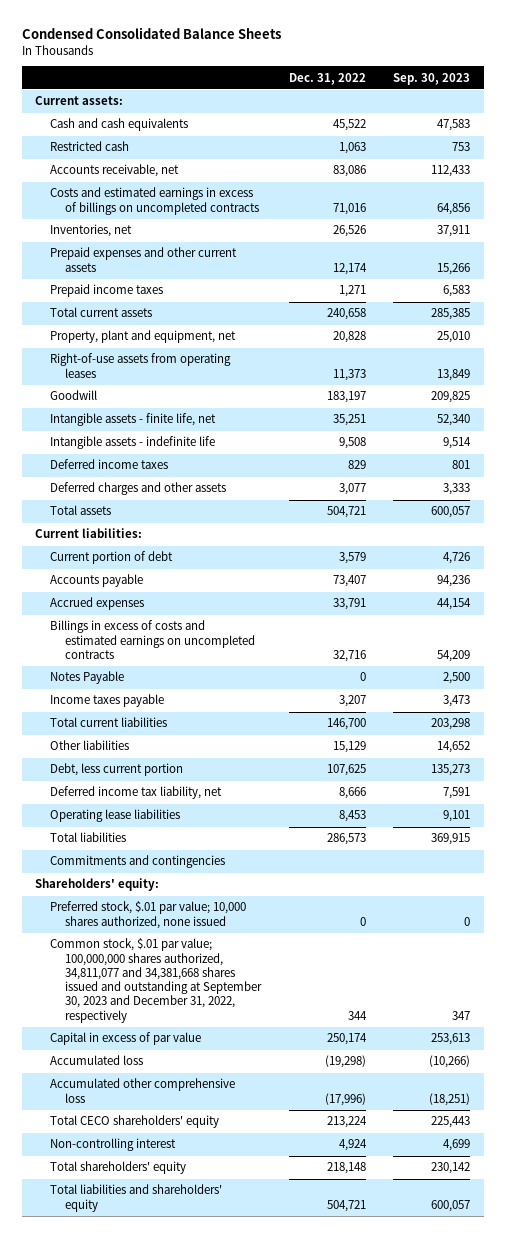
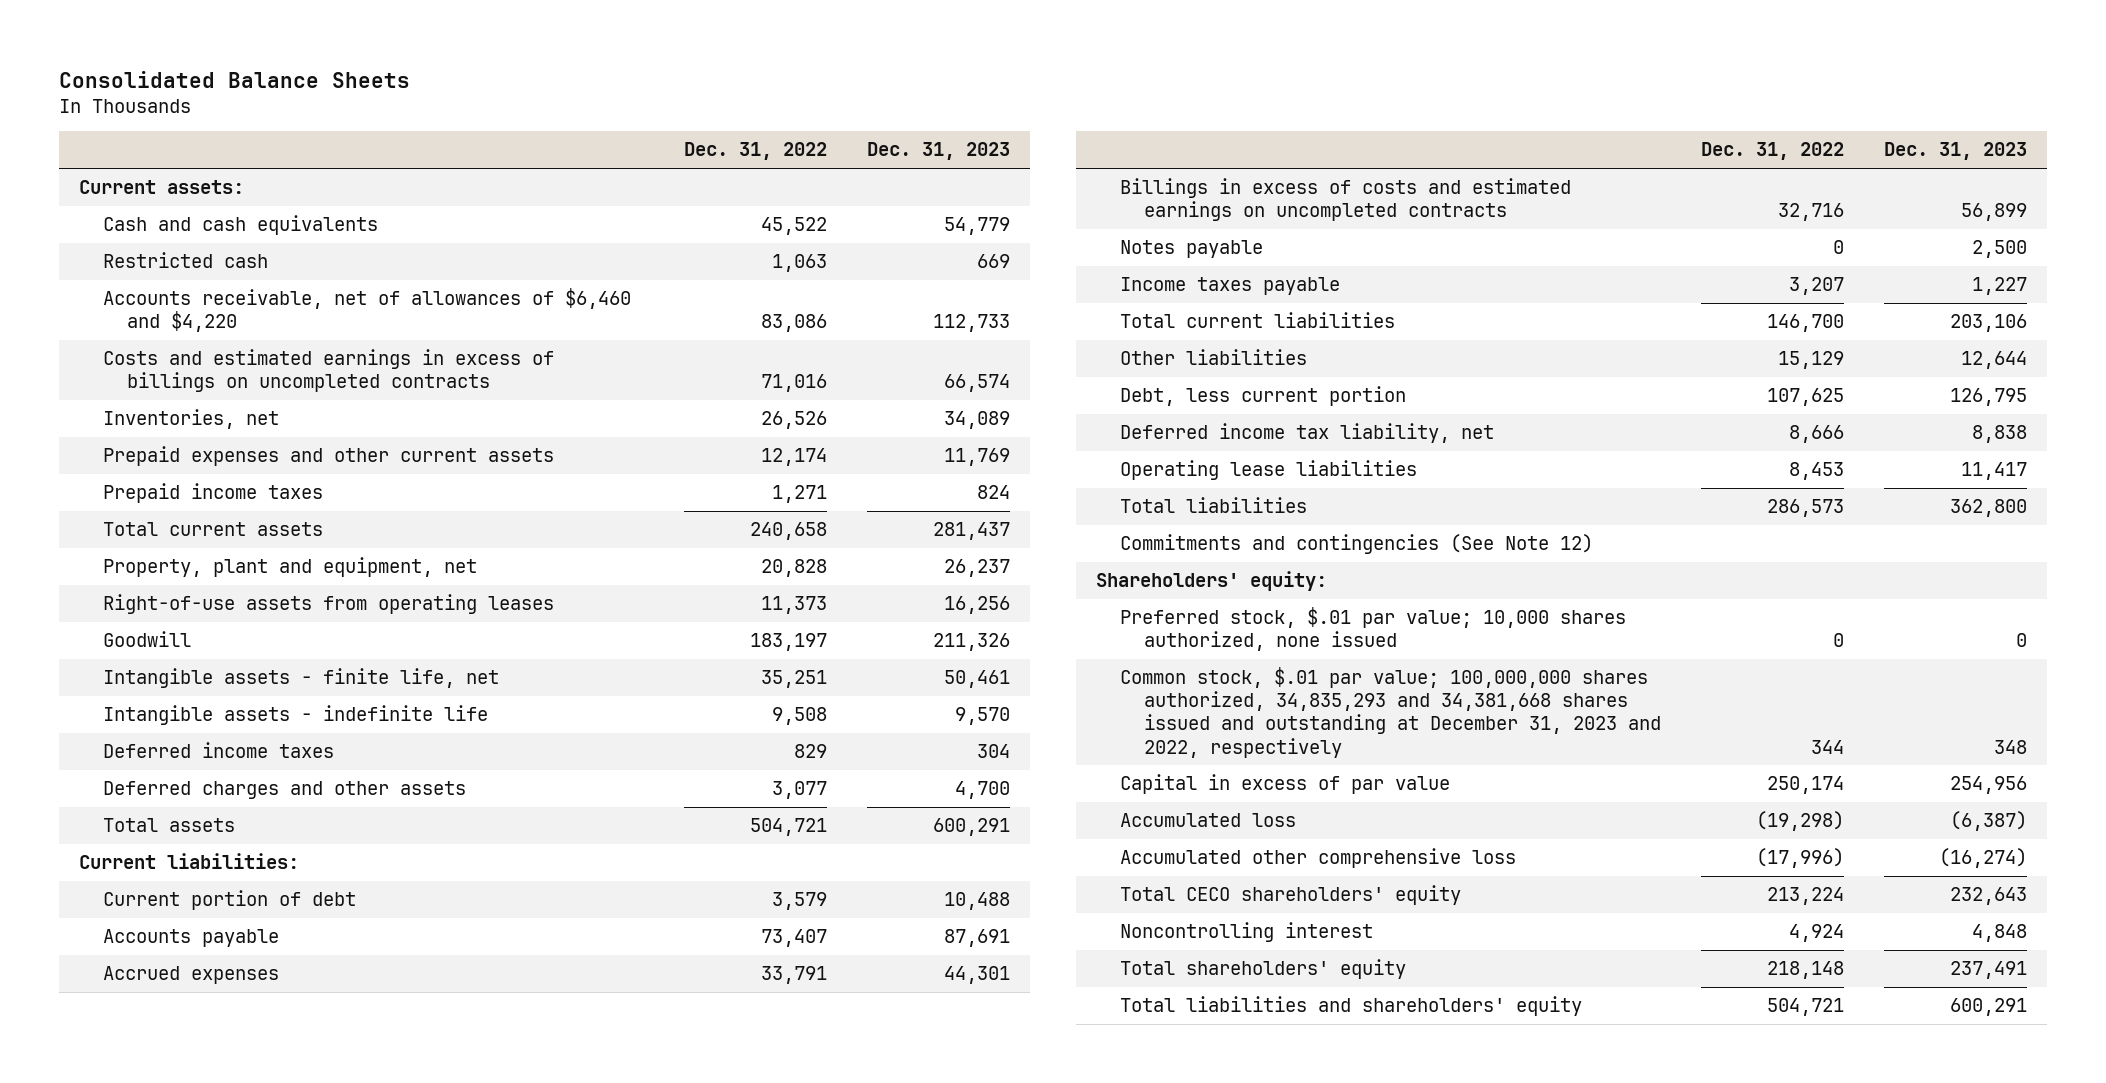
- Condensed Consolidated Balance Sheets
+ Consolidated Balance Sheets
- | Dec. 31, 2022 | Sep. 30, 2023
+ | Dec. 31, 2022 | Dec. 31, 2023
- Accounts receivable, net | 83,086 | 112,433
+ Accounts receivable, net of allowances of $6,460 and $4,220 | 83,086 | 112,733
- Notes Payable | 0 | 2,500
+ Notes payable | 0 | 2,500
- Commitments and contingencies
+ Commitments and contingencies (See Note 12)
- Common stock, $.01 par value; 100,000,000 shares authorized, 34,811,077 and 34,381,668 shares issued and outstanding at September 30, 2023 and December 31, 2022, respectively | 344 | 347
+ Common stock, $.01 par value; 100,000,000 shares authorized, 34,835,293 and 34,381,668 shares issued and outstanding at December 31, 2023 and 2022, respectively | 344 | 348
- Non-controlling interest | 4,924 | 4,699
+ Noncontrolling interest | 4,924 | 4,848

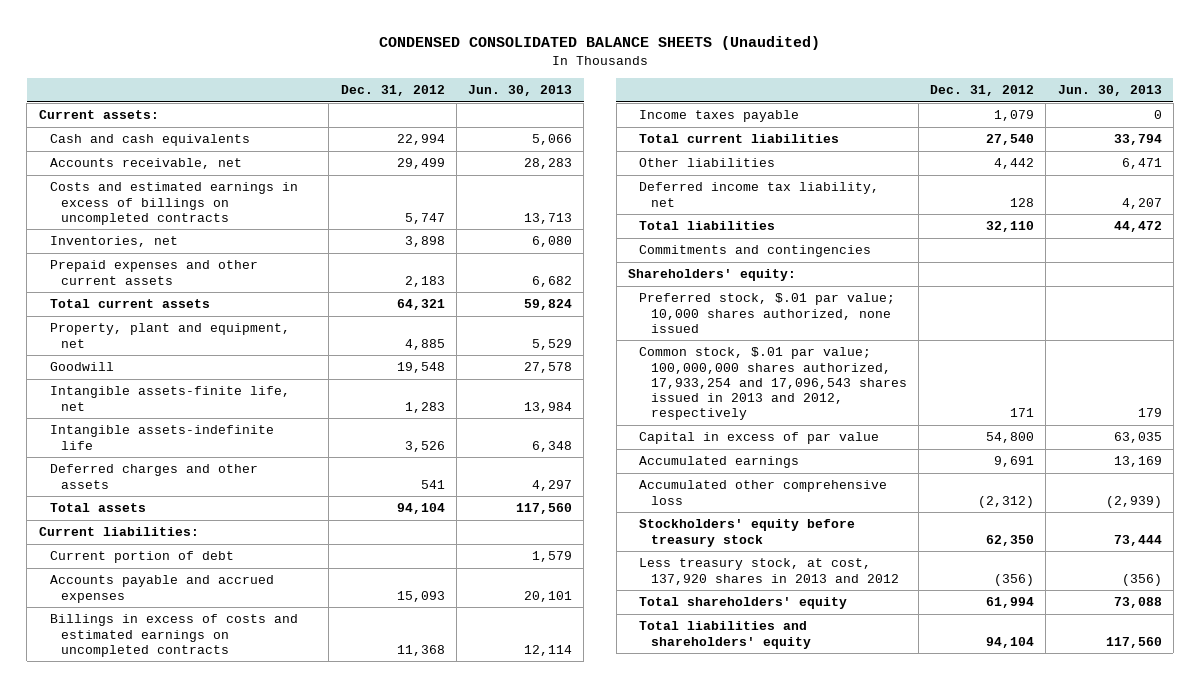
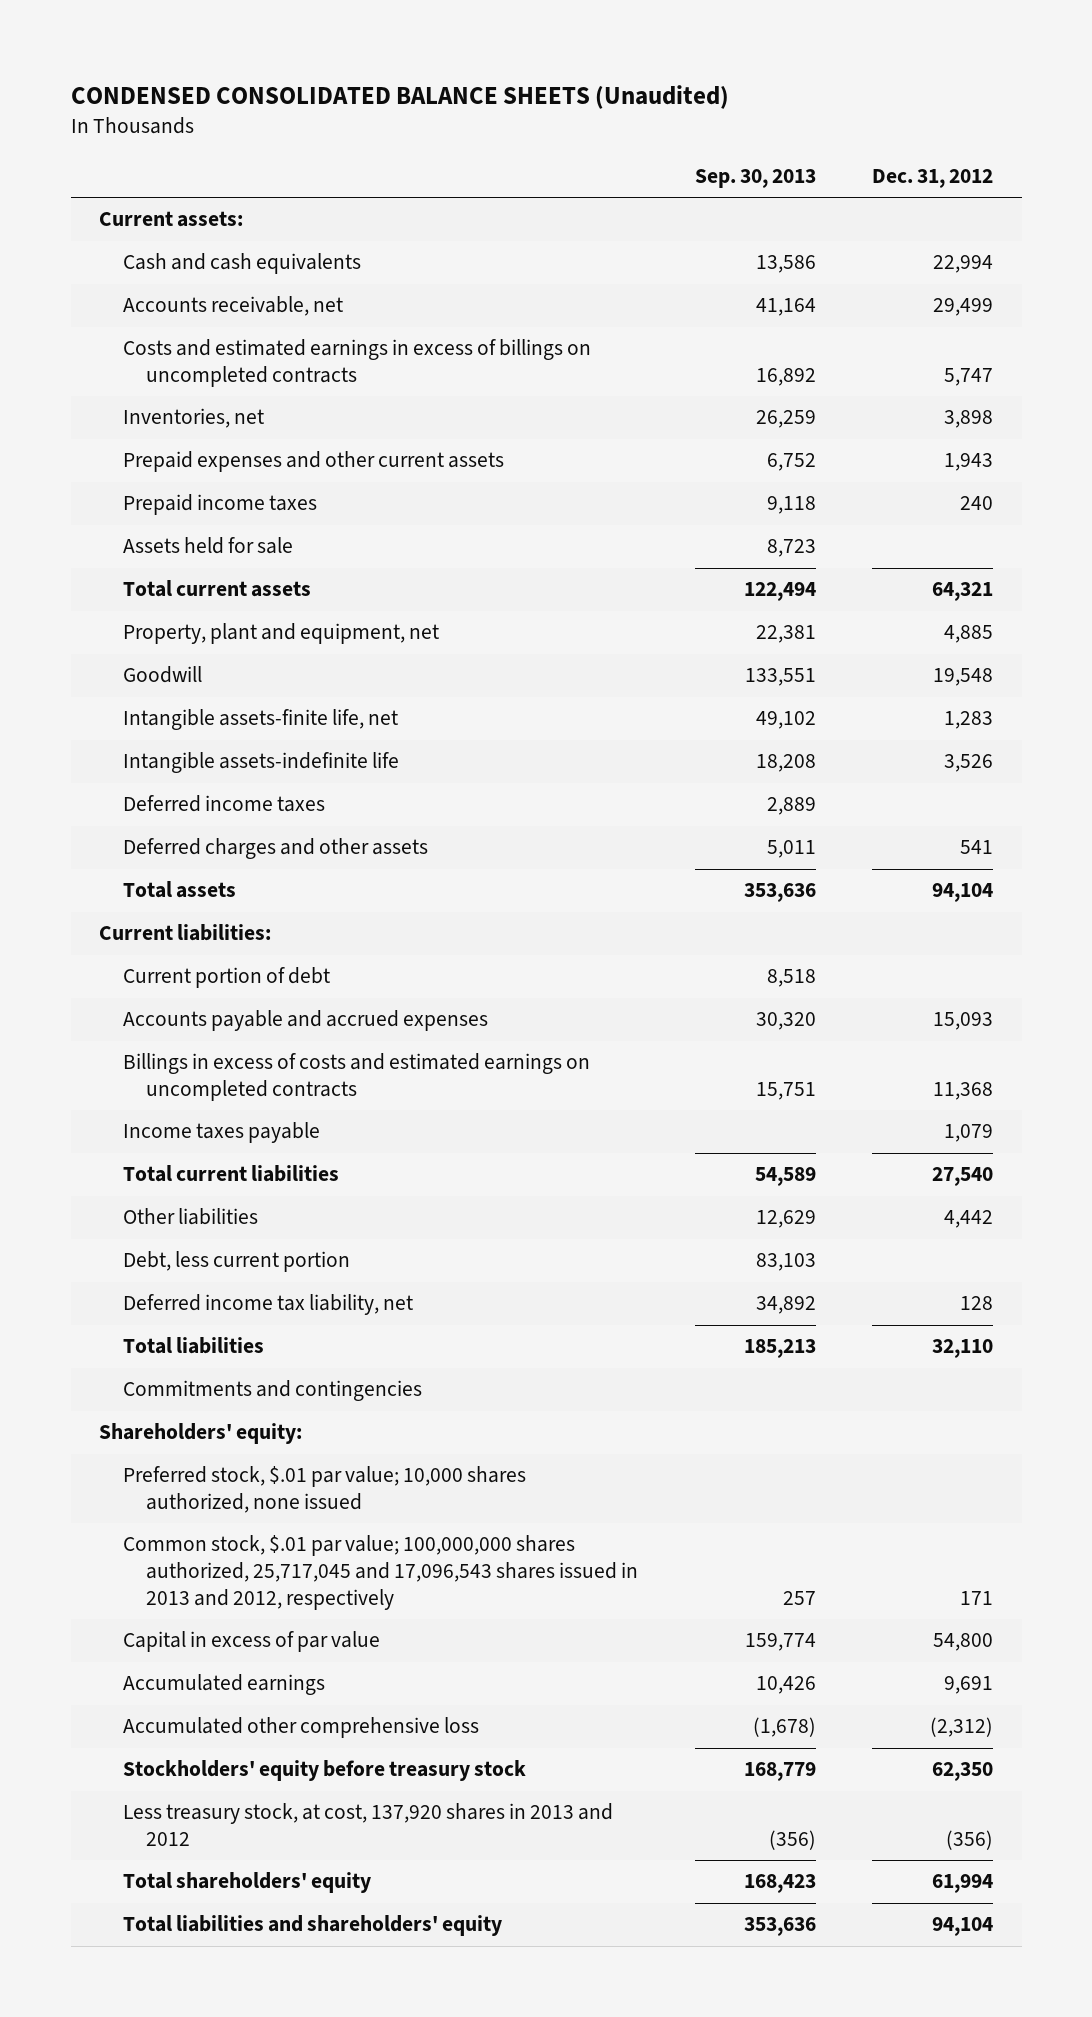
- | Dec. 31, 2012 | Jun. 30, 2013
+ | Sep. 30, 2013 | Dec. 31, 2012
- Prepaid expenses and other current assets | 2,183 | 6,682
+ Prepaid expenses and other current assets | 6,752 | 1,943
+ Prepaid income taxes | 9,118 | 240
+ Assets held for sale | 8,723 |
+ Deferred income taxes | 2,889 |
+ Debt, less current portion | 83,103 |
- Common stock, $.01 par value; 100,000,000 shares authorized, 17,933,254 and 17,096,543 shares issued in 2013 and 2012, respectively | 171 | 179
+ Common stock, $.01 par value; 100,000,000 shares authorized, 25,717,045 and 17,096,543 shares issued in 2013 and 2012, respectively | 257 | 171

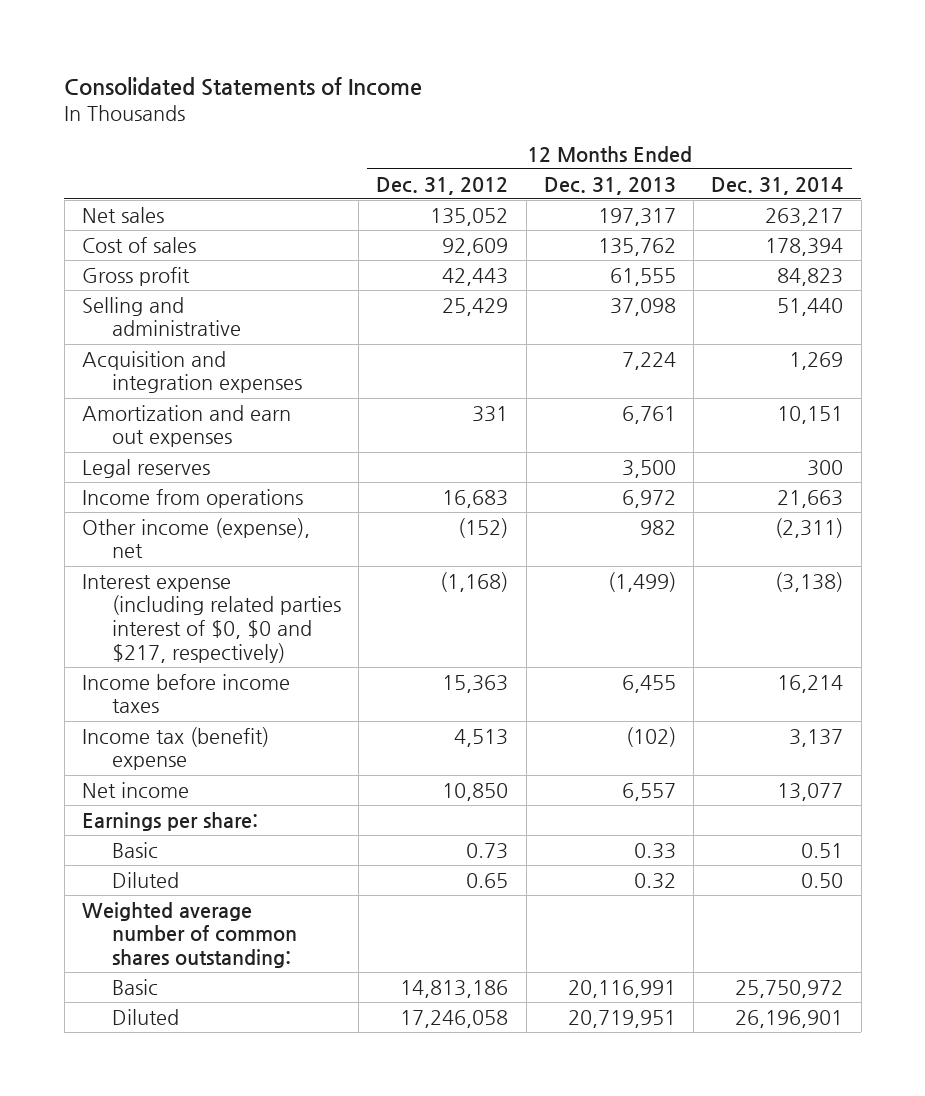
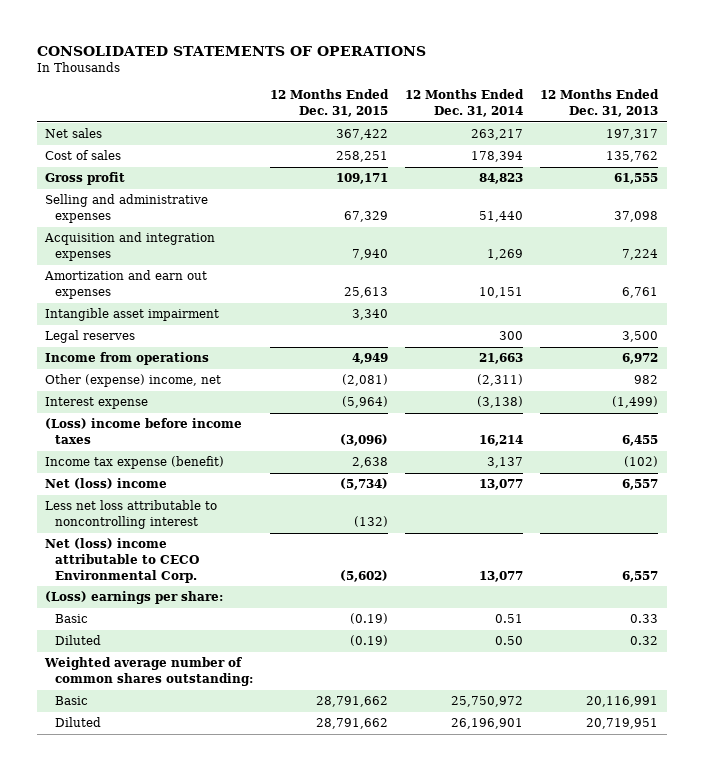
- Consolidated Statements of Income
+ CONSOLIDATED STATEMENTS OF OPERATIONS
- | 12 Months Ended Dec. 31, 2012 | 12 Months Ended Dec. 31, 2013 | 12 Months Ended Dec. 31, 2014
+ | 12 Months Ended Dec. 31, 2015 | 12 Months Ended Dec. 31, 2014 | 12 Months Ended Dec. 31, 2013
- Selling and administrative | 25,429 | 37,098 | 51,440
+ Selling and administrative expenses | 67,329 | 51,440 | 37,098
+ Intangible asset impairment | 3,340 | |
- Other income (expense), net | (152) | 982 | (2,311)
- Interest expense (including related parties interest of $0, $0 and $217, respectively) | (1,168) | (1,499) | (3,138)
- Income before income taxes | 15,363 | 6,455 | 16,214
- Income tax (benefit) expense | 4,513 | (102) | 3,137
- Net income | 10,850 | 6,557 | 13,077
- Earnings per share:
+ Other (expense) income, net | (2,081) | (2,311) | 982
+ Interest expense | (5,964) | (3,138) | (1,499)
+ (Loss) income before income taxes | (3,096) | 16,214 | 6,455
+ Income tax expense (benefit) | 2,638 | 3,137 | (102)
+ Net (loss) income | (5,734) | 13,077 | 6,557
+ Less net loss attributable to noncontrolling interest | (132) | |
+ Net (loss) income attributable to CECO Environmental Corp. | (5,602) | 13,077 | 6,557
+ (Loss) earnings per share:

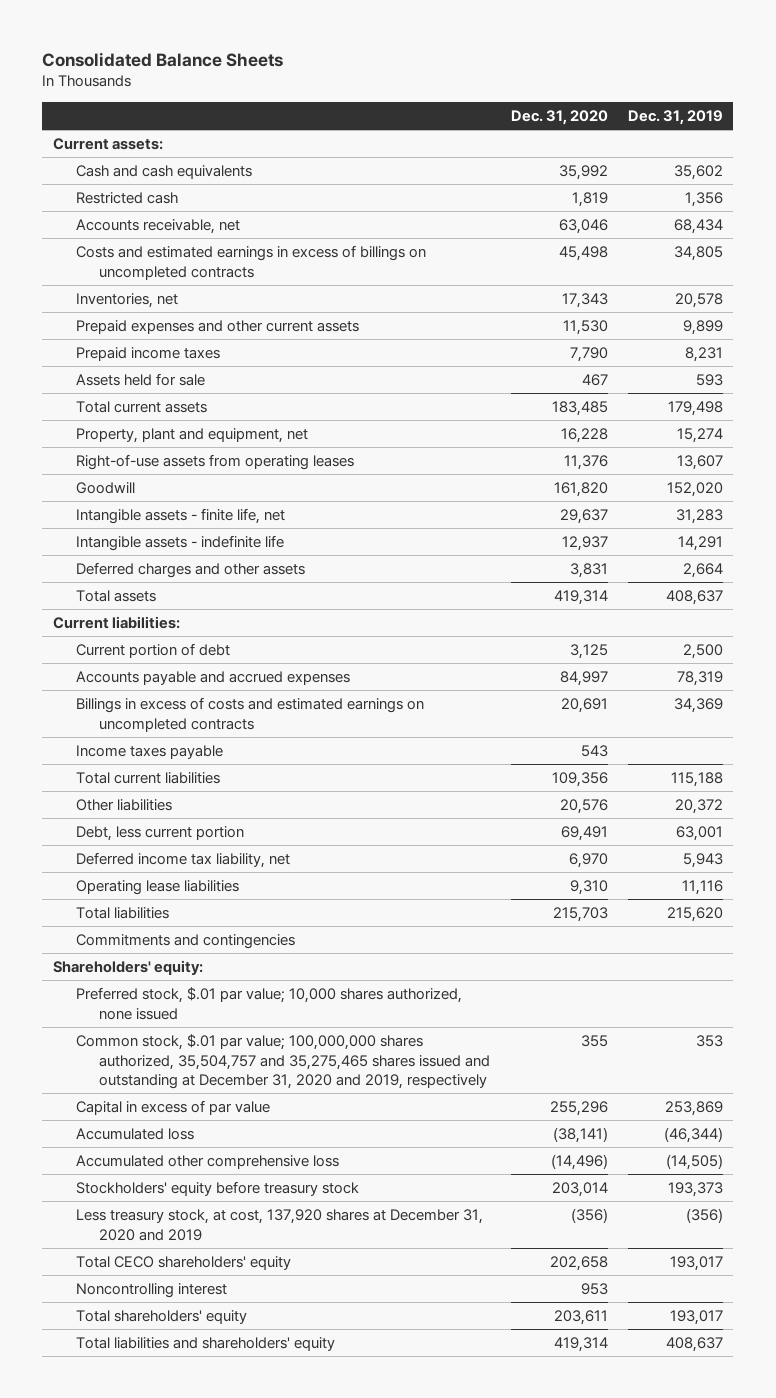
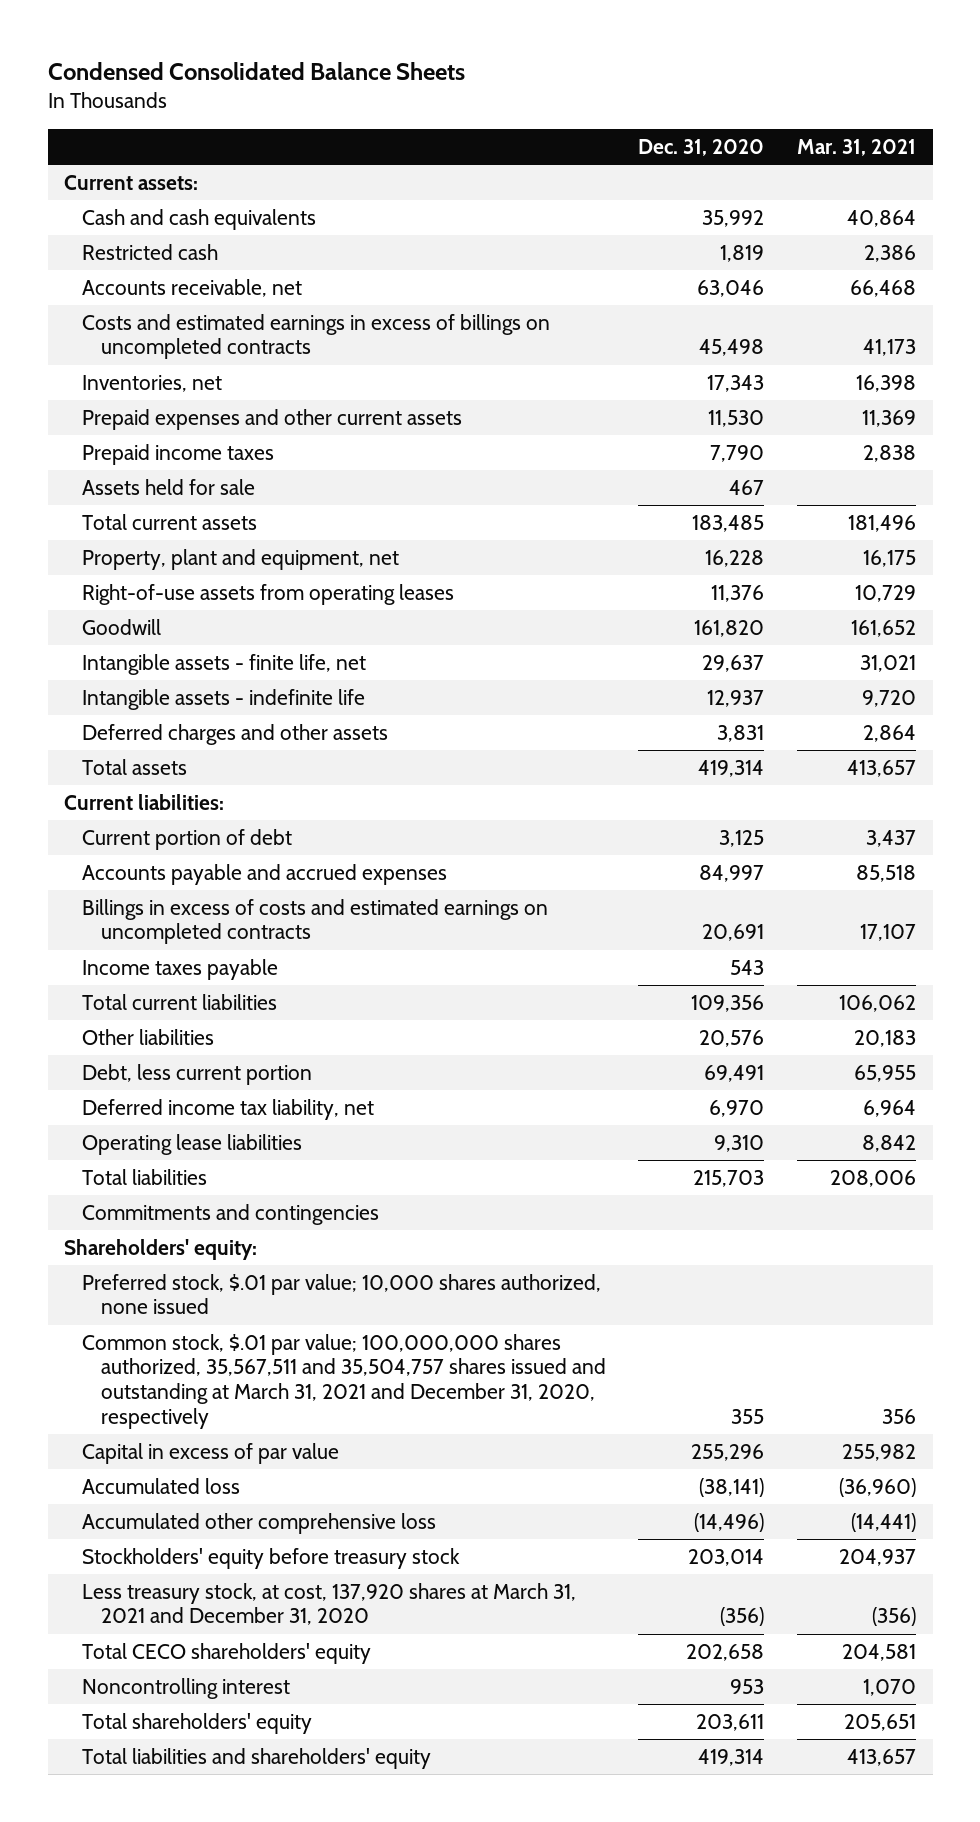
- Consolidated Balance Sheets
+ Condensed Consolidated Balance Sheets
- | Dec. 31, 2020 | Dec. 31, 2019
+ | Dec. 31, 2020 | Mar. 31, 2021
- Common stock, $.01 par value; 100,000,000 shares authorized, 35,504,757 and 35,275,465 shares issued and outstanding at December 31, 2020 and 2019, respectively | 355 | 353
+ Common stock, $.01 par value; 100,000,000 shares authorized, 35,567,511 and 35,504,757 shares issued and outstanding at March 31, 2021 and December 31, 2020, respectively | 355 | 356
- Less treasury stock, at cost, 137,920 shares at December 31, 2020 and 2019 | (356) | (356)
+ Less treasury stock, at cost, 137,920 shares at March 31, 2021 and December 31, 2020 | (356) | (356)

